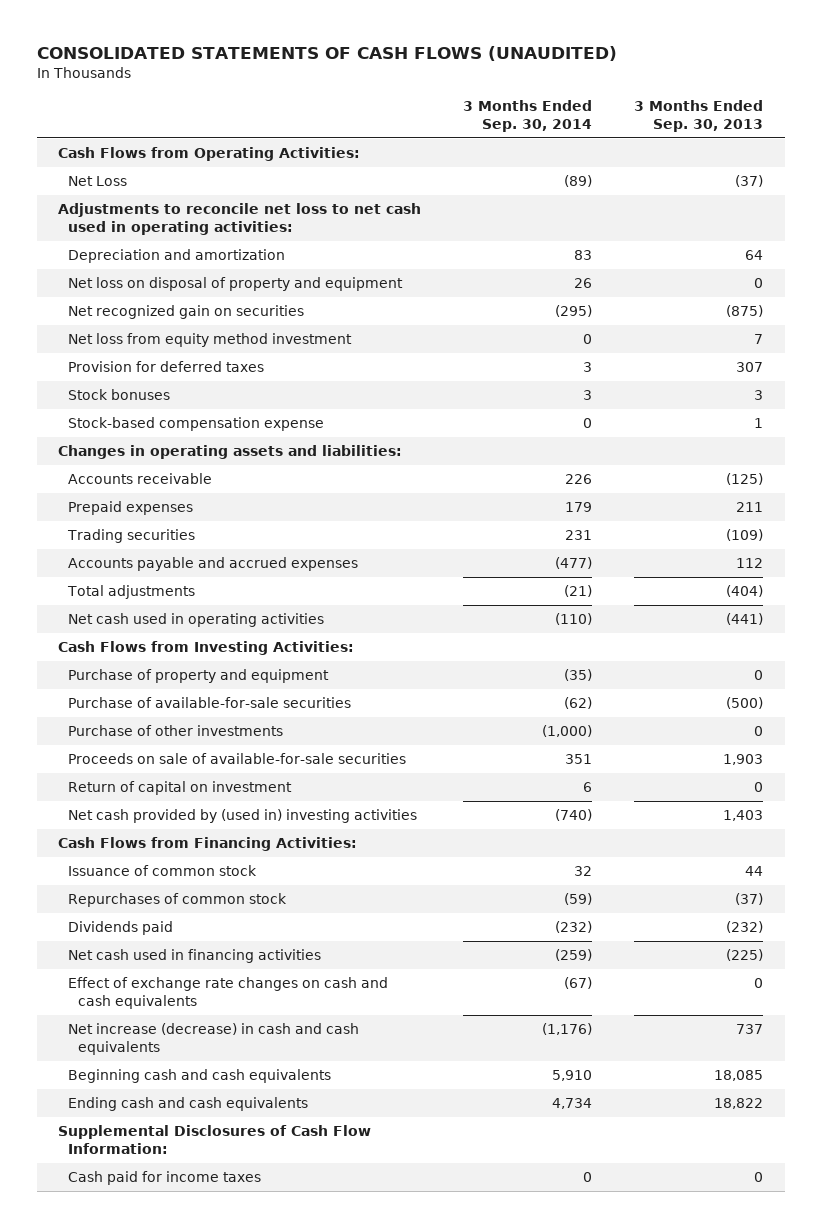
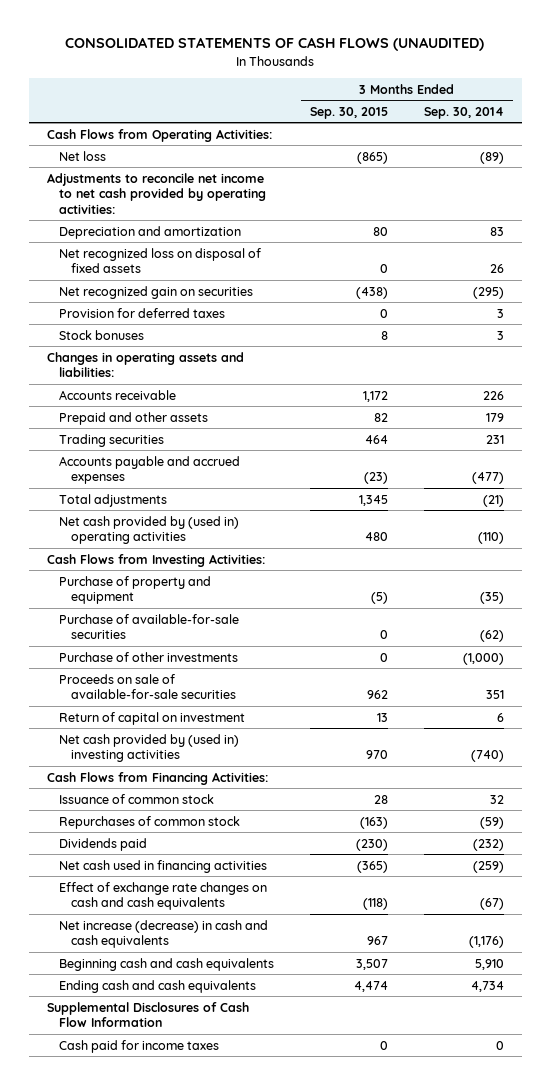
- | 3 Months Ended Sep. 30, 2014 | 3 Months Ended Sep. 30, 2013
+ | 3 Months Ended Sep. 30, 2015 | 3 Months Ended Sep. 30, 2014
- Net Loss | (89) | (37)
- Adjustments to reconcile net loss to net cash used in operating activities:
+ Net loss | (865) | (89)
+ Adjustments to reconcile net income to net cash provided by operating activities:
- Net loss on disposal of property and equipment | 26 | 0
+ Net recognized loss on disposal of fixed assets | 0 | 26
- Net loss from equity method investment | 0 | 7
- Stock-based compensation expense | 0 | 1
- Prepaid expenses | 179 | 211
+ Prepaid and other assets | 82 | 179
- Net cash used in operating activities | (110) | (441)
+ Net cash provided by (used in) operating activities | 480 | (110)
- Supplemental Disclosures of Cash Flow Information:
+ Supplemental Disclosures of Cash Flow Information

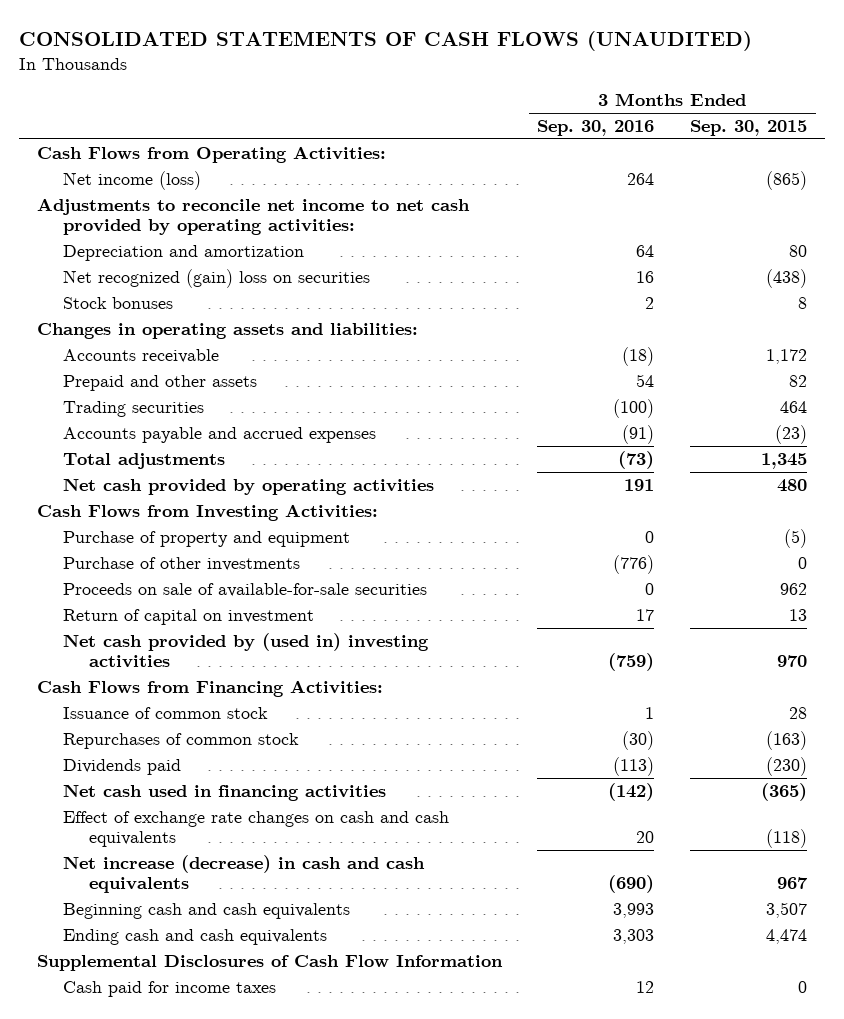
- | 3 Months Ended Sep. 30, 2015 | 3 Months Ended Sep. 30, 2014
+ | 3 Months Ended Sep. 30, 2016 | 3 Months Ended Sep. 30, 2015
- Net loss | (865) | (89)
+ Net income (loss) | 264 | (865)
- Net recognized loss on disposal of fixed assets | 0 | 26
- Net recognized gain on securities | (438) | (295)
- Provision for deferred taxes | 0 | 3
+ Net recognized (gain) loss on securities | 16 | (438)
- Net cash provided by (used in) operating activities | 480 | (110)
+ Net cash provided by operating activities | 191 | 480
- Purchase of available-for-sale securities | 0 | (62)

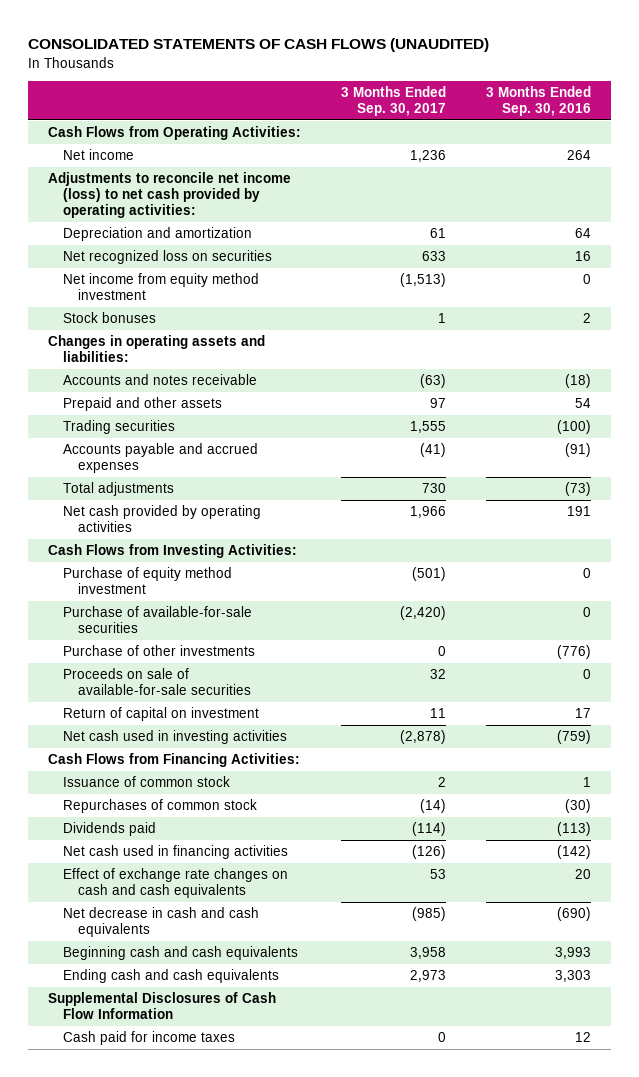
- | 3 Months Ended Sep. 30, 2016 | 3 Months Ended Sep. 30, 2015
+ | 3 Months Ended Sep. 30, 2017 | 3 Months Ended Sep. 30, 2016
- Net income (loss) | 264 | (865)
- Adjustments to reconcile net income to net cash provided by operating activities:
+ Net income | 1,236 | 264
+ Adjustments to reconcile net income (loss) to net cash provided by operating activities:
- Net recognized (gain) loss on securities | 16 | (438)
+ Net recognized loss on securities | 633 | 16
+ Net income from equity method investment | (1,513) | 0
- Accounts receivable | (18) | 1,172
+ Accounts and notes receivable | (63) | (18)
- Purchase of property and equipment | 0 | (5)
+ Purchase of equity method investment | (501) | 0
+ Purchase of available-for-sale securities | (2,420) | 0
- Net cash provided by (used in) investing activities | (759) | 970
+ Net cash used in investing activities | (2,878) | (759)
- Net increase (decrease) in cash and cash equivalents | (690) | 967
+ Net decrease in cash and cash equivalents | (985) | (690)

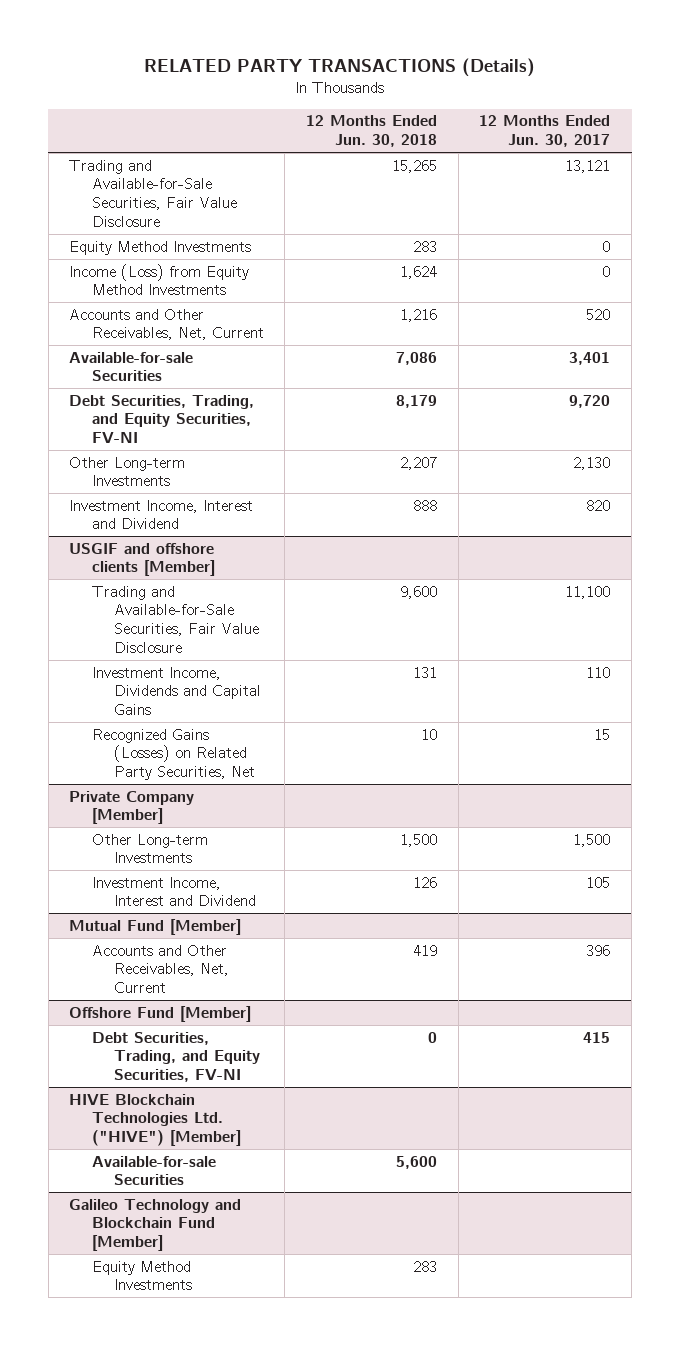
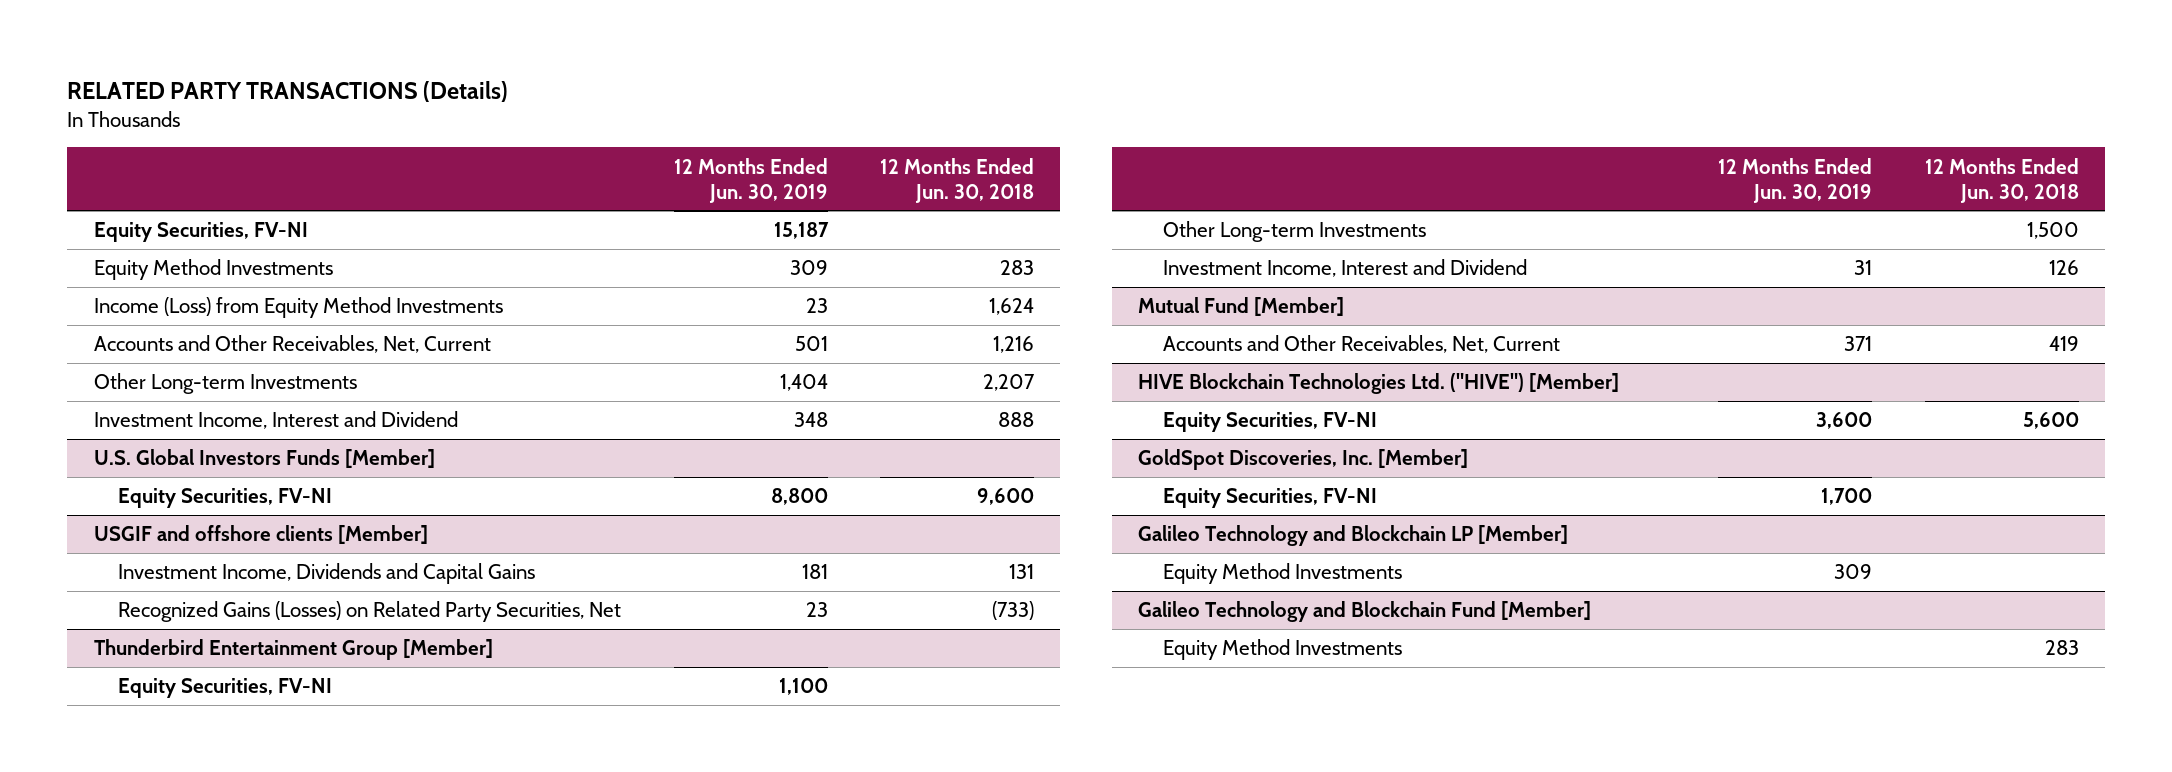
- | 12 Months Ended Jun. 30, 2018 | 12 Months Ended Jun. 30, 2017
+ | 12 Months Ended Jun. 30, 2019 | 12 Months Ended Jun. 30, 2018
- Trading and Available-for-Sale Securities, Fair Value Disclosure | 15,265 | 13,121
+ Equity Securities, FV-NI | 15,187 |
- Available-for-sale Securities | 7,086 | 3,401
- Debt Securities, Trading, and Equity Securities, FV-NI | 8,179 | 9,720
+ U.S. Global Investors Funds [Member]
+ Equity Securities, FV-NI | 8,800 | 9,600
@ USGIF and offshore clients [Member]
- Trading and Available-for-Sale Securities, Fair Value Disclosure | 9,600 | 11,100
- Recognized Gains (Losses) on Related Party Securities, Net | 10 | 15
- Private Company [Member]
@ USGIF and offshore clients [Member]
+ Recognized Gains (Losses) on Related Party Securities, Net | 23 | (733)
+ Thunderbird Entertainment Group [Member]
+ Equity Securities, FV-NI | 1,100 |
- Offshore Fund [Member]
- Debt Securities, Trading, and Equity Securities, FV-NI | 0 | 415
@ HIVE Blockchain Technologies Ltd. ("HIVE") [Member]
- Available-for-sale Securities | 5,600 |
+ Equity Securities, FV-NI | 3,600 | 5,600
+ GoldSpot Discoveries, Inc. [Member]
+ Equity Securities, FV-NI | 1,700 |
+ Galileo Technology and Blockchain LP [Member]
+ Equity Method Investments | 309 |

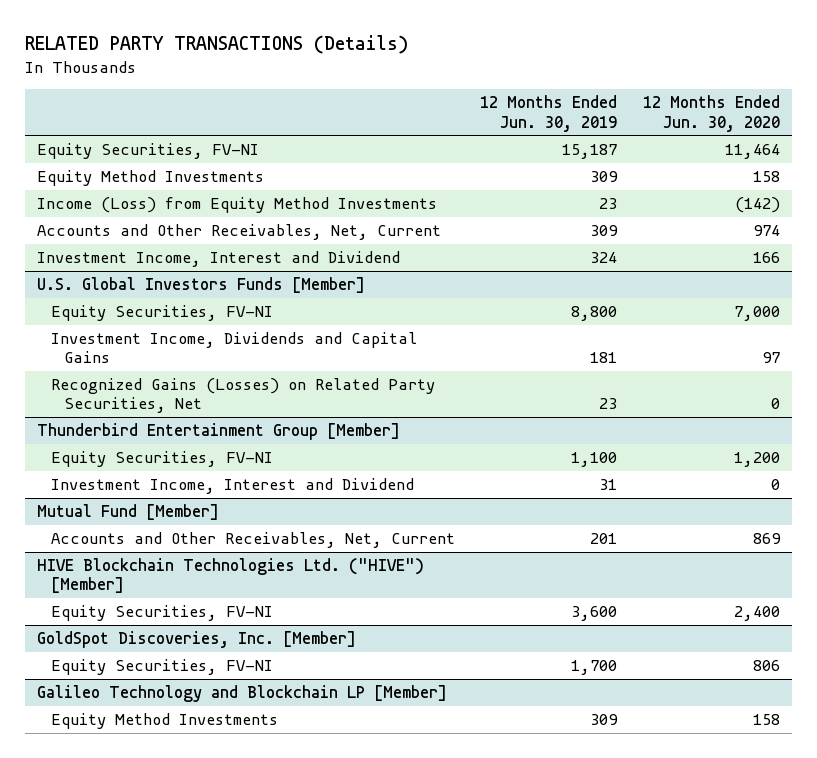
- | 12 Months Ended Jun. 30, 2019 | 12 Months Ended Jun. 30, 2018
+ | 12 Months Ended Jun. 30, 2019 | 12 Months Ended Jun. 30, 2020
- Accounts and Other Receivables, Net, Current | 501 | 1,216
- Other Long-term Investments | 1,404 | 2,207
- Investment Income, Interest and Dividend | 348 | 888
+ Accounts and Other Receivables, Net, Current | 309 | 974
+ Investment Income, Interest and Dividend | 324 | 166
- USGIF and offshore clients [Member]
@ Thunderbird Entertainment Group [Member]
- Other Long-term Investments | | 1,500
@ Mutual Fund [Member]
- Accounts and Other Receivables, Net, Current | 371 | 419
+ Accounts and Other Receivables, Net, Current | 201 | 869
- Galileo Technology and Blockchain Fund [Member]
- Equity Method Investments | | 283

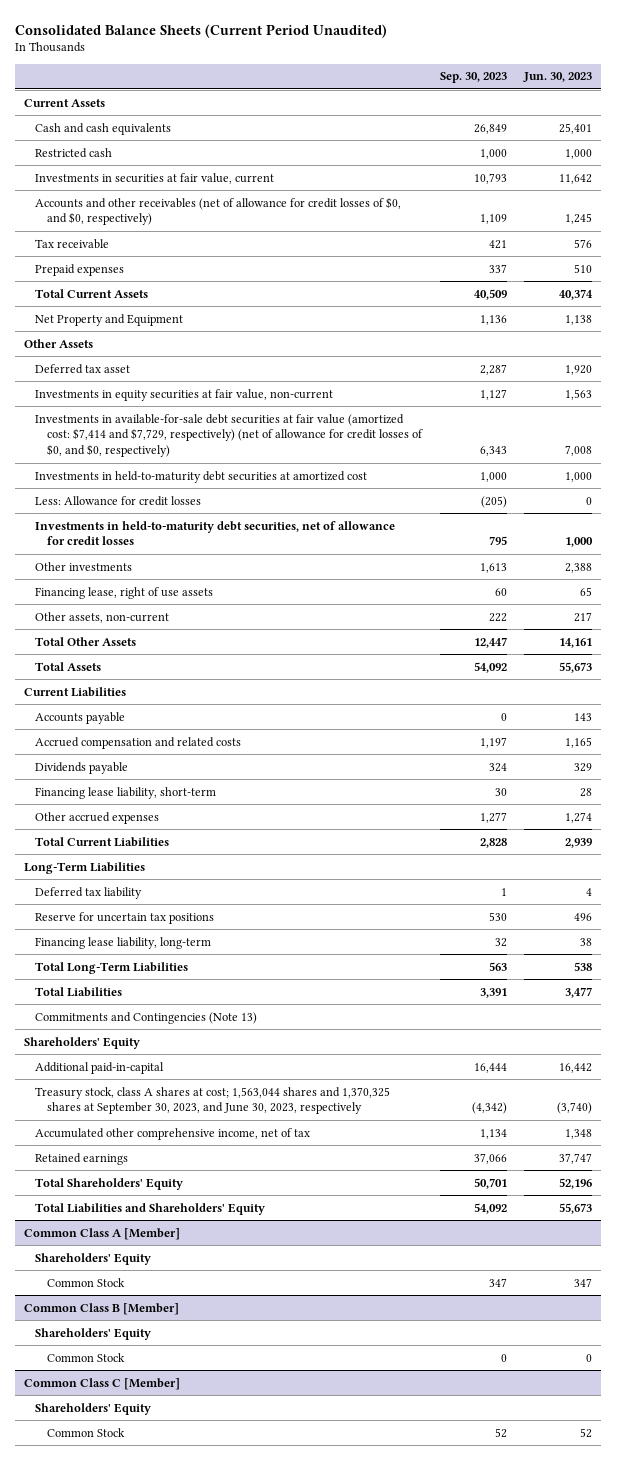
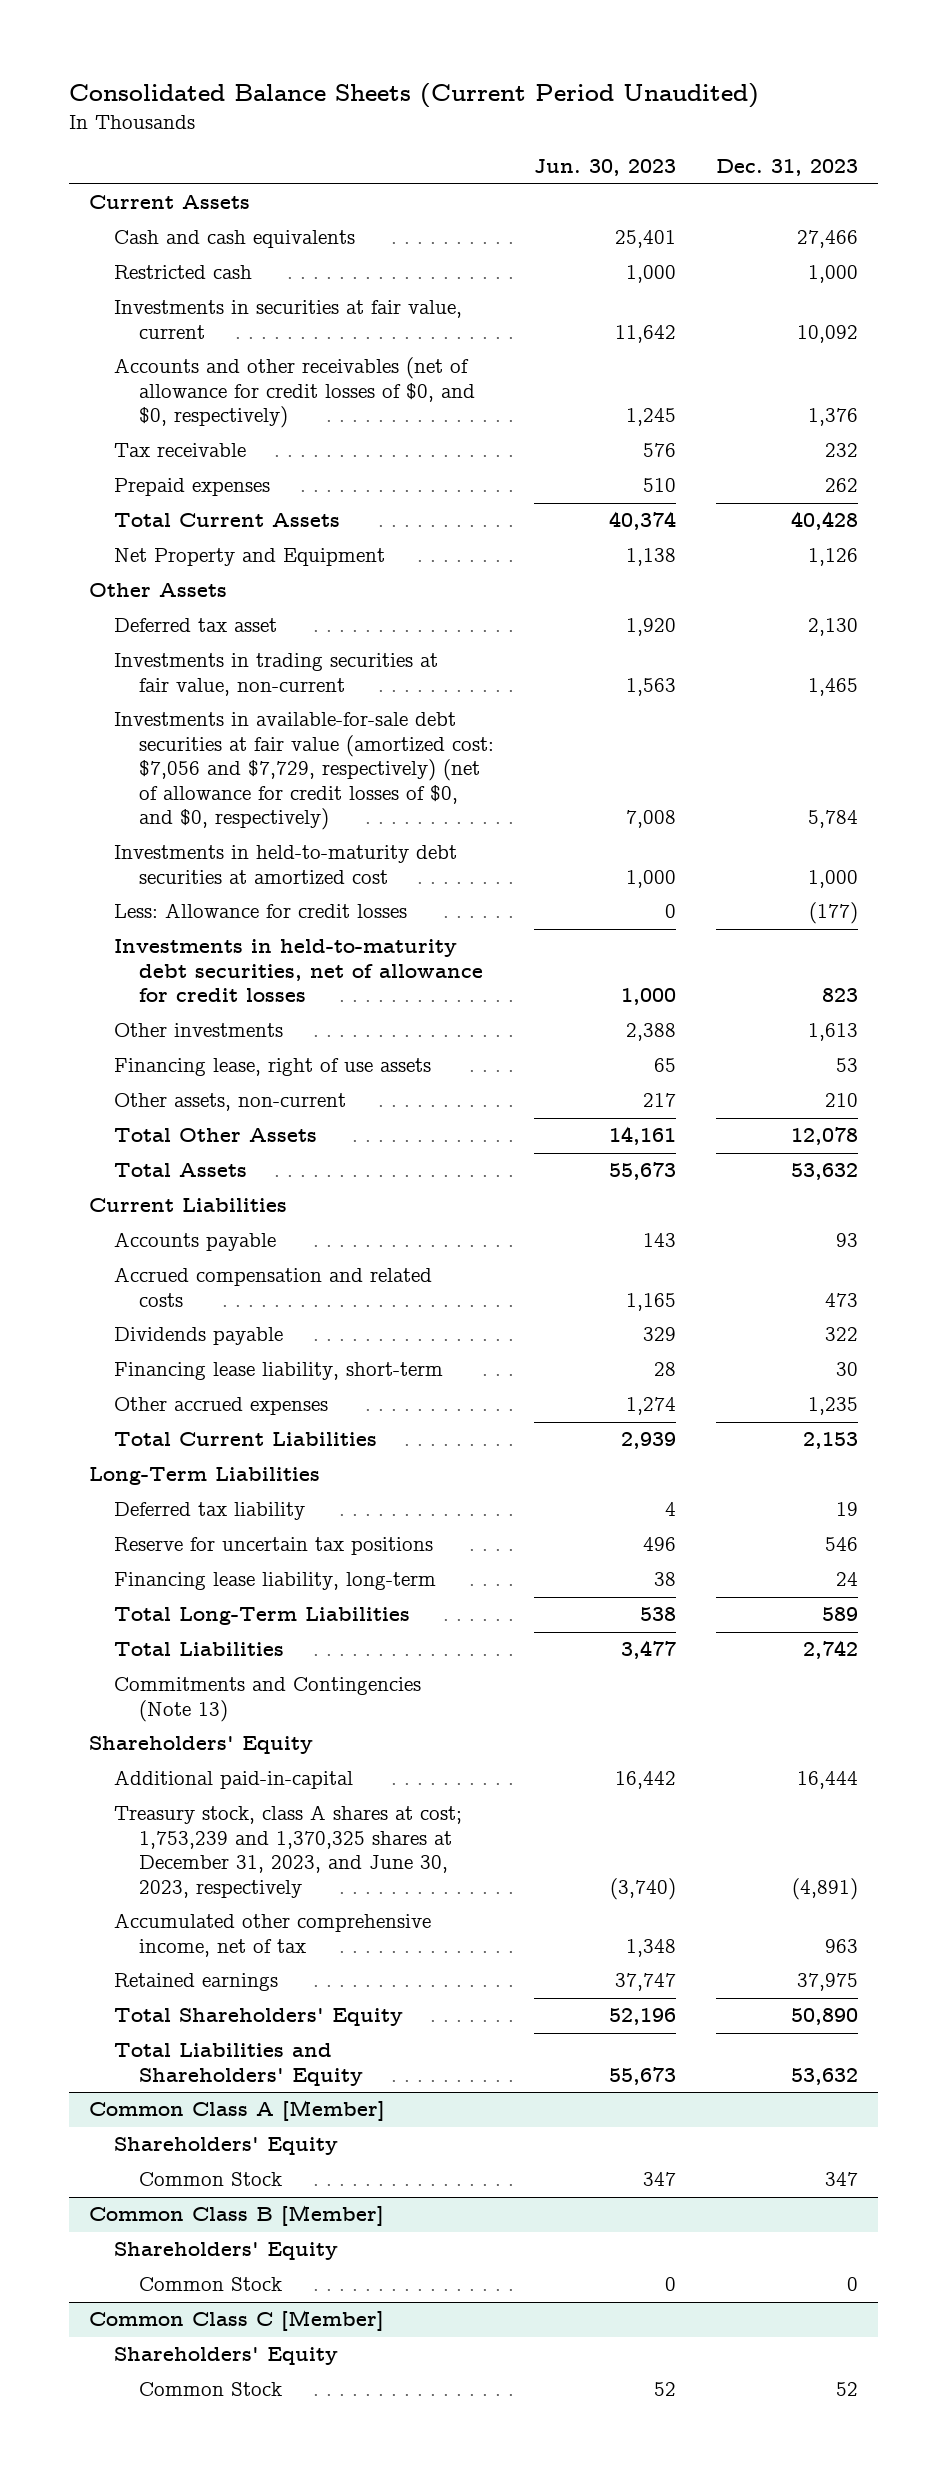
- | Sep. 30, 2023 | Jun. 30, 2023
+ | Jun. 30, 2023 | Dec. 31, 2023
- Investments in equity securities at fair value, non-current | 1,127 | 1,563
- Investments in available-for-sale debt securities at fair value (amortized cost: $7,414 and $7,729, respectively) (net of allowance for credit losses of $0, and $0, respectively) | 6,343 | 7,008
+ Investments in trading securities at fair value, non-current | 1,563 | 1,465
+ Investments in available-for-sale debt securities at fair value (amortized cost: $7,056 and $7,729, respectively) (net of allowance for credit losses of $0, and $0, respectively) | 7,008 | 5,784
- Treasury stock, class A shares at cost; 1,563,044 shares and 1,370,325 shares at September 30, 2023, and June 30, 2023, respectively | (4,342) | (3,740)
+ Treasury stock, class A shares at cost; 1,753,239 and 1,370,325 shares at December 31, 2023, and June 30, 2023, respectively | (3,740) | (4,891)

